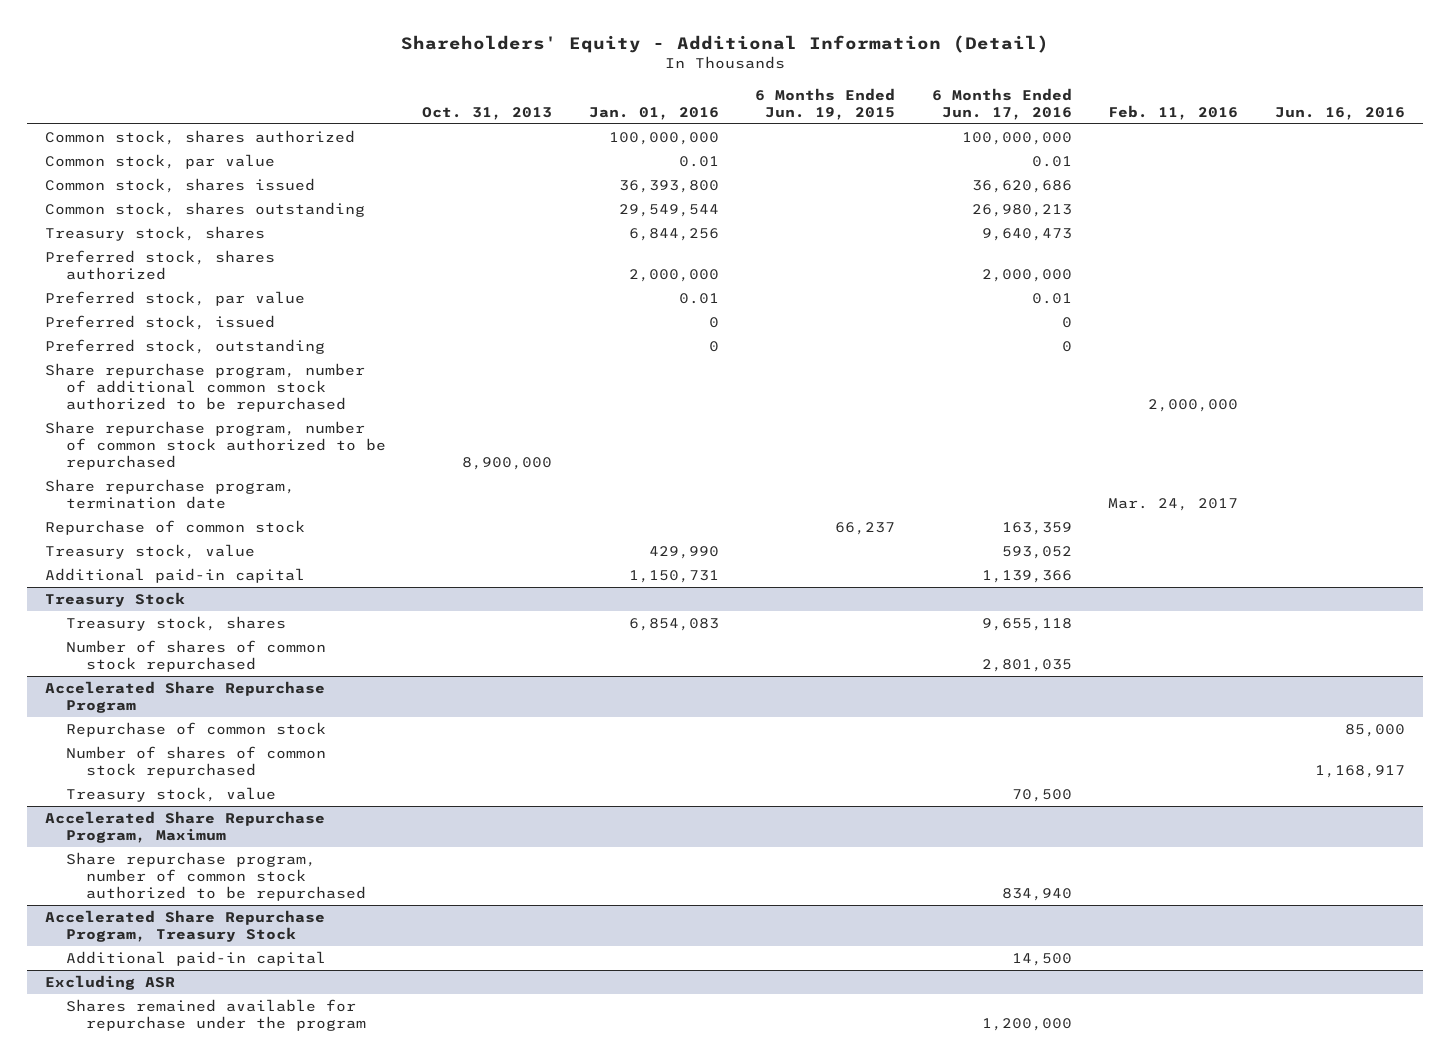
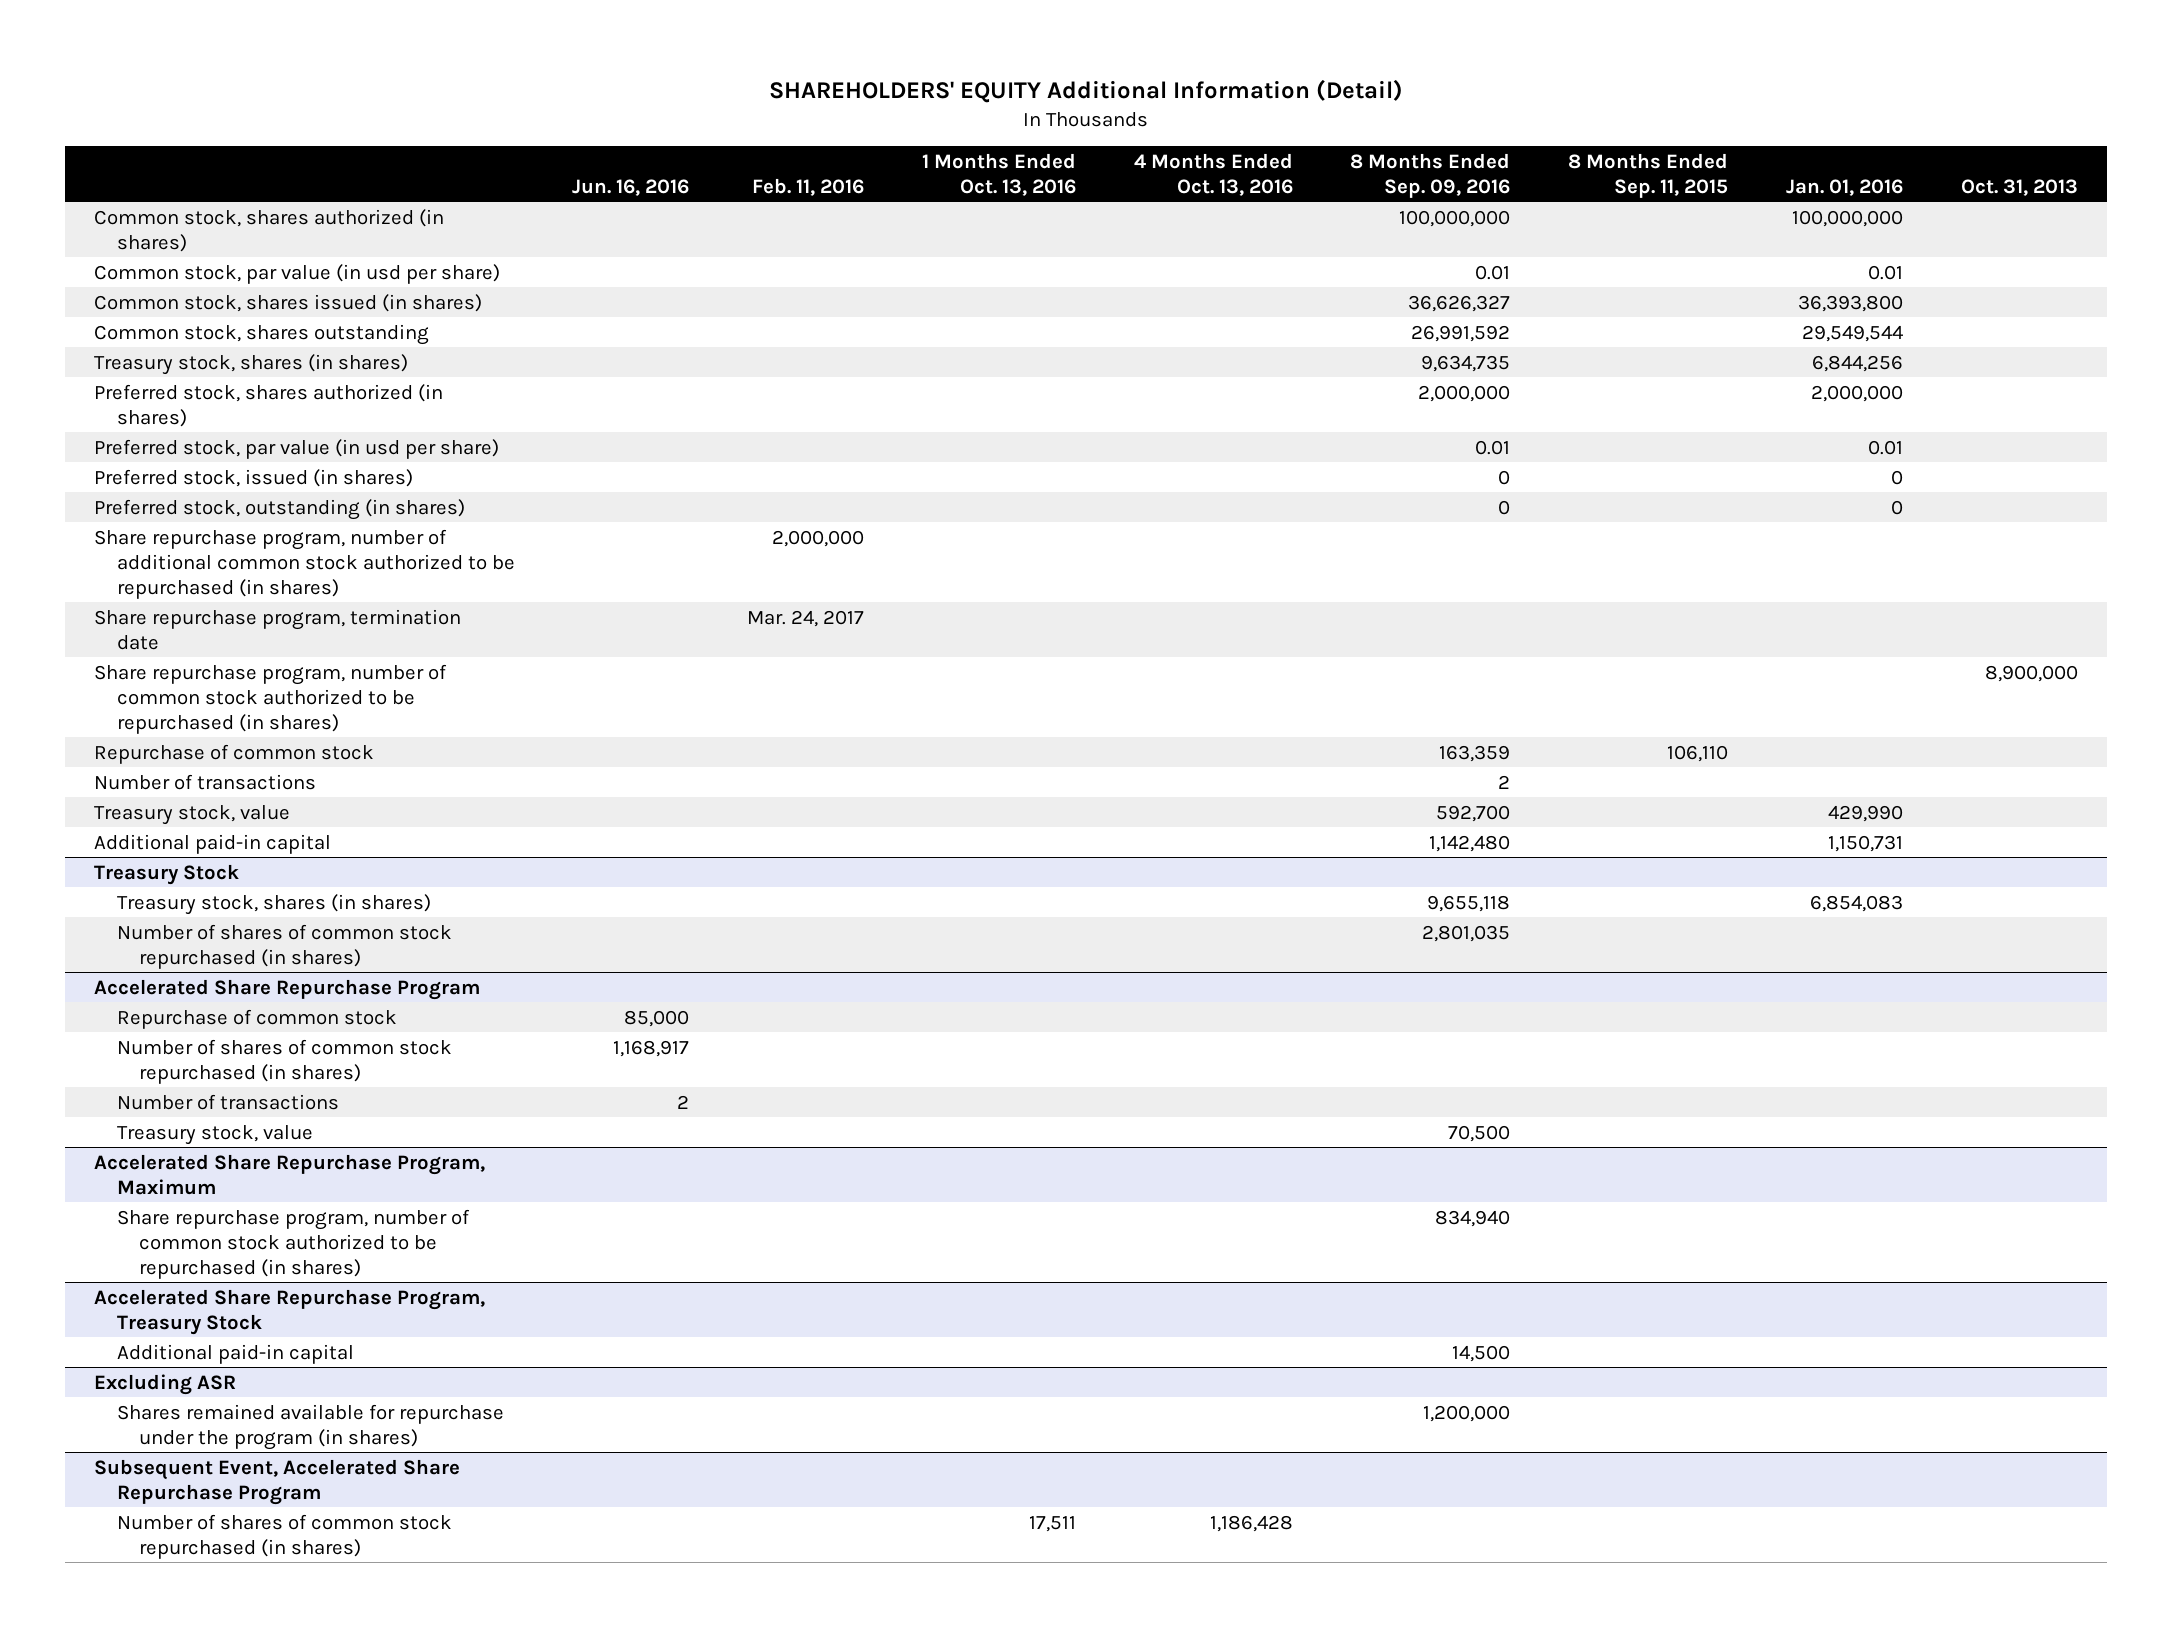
- Shareholders' Equity - Additional Information (Detail)
+ SHAREHOLDERS' EQUITY Additional Information (Detail)
- | Oct. 31, 2013 | Jan. 01, 2016 | 6 Months Ended Jun. 19, 2015 | 6 Months Ended Jun. 17, 2016 | Feb. 11, 2016 | Jun. 16, 2016
+ | Jun. 16, 2016 | Feb. 11, 2016 | 1 Months Ended Oct. 13, 2016 | 4 Months Ended Oct. 13, 2016 | 8 Months Ended Sep. 09, 2016 | 8 Months Ended Sep. 11, 2015 | Jan. 01, 2016 | Oct. 31, 2013
- Common stock, shares authorized | | 100,000,000 | | 100,000,000 | |
- Common stock, par value | | 0.01 | | 0.01 | |
- Common stock, shares issued | | 36,393,800 | | 36,620,686 | |
+ Common stock, shares authorized (in shares) | | | | | 100,000,000 | | 100,000,000 |
+ Common stock, par value (in usd per share) | | | | | 0.01 | | 0.01 |
+ Common stock, shares issued (in shares) | | | | | 36,626,327 | | 36,393,800 |
- Treasury stock, shares | | 6,844,256 | | 9,640,473 | |
- Preferred stock, shares authorized | | 2,000,000 | | 2,000,000 | |
- Preferred stock, par value | | 0.01 | | 0.01 | |
- Preferred stock, issued | | 0 | | 0 | |
- Preferred stock, outstanding | | 0 | | 0 | |
- Share repurchase program, number of additional common stock authorized to be repurchased | | | | | 2,000,000 |
- Share repurchase program, number of common stock authorized to be repurchased | 8,900,000 | | | | |
+ Treasury stock, shares (in shares) | | | | | 9,634,735 | | 6,844,256 |
+ Preferred stock, shares authorized (in shares) | | | | | 2,000,000 | | 2,000,000 |
+ Preferred stock, par value (in usd per share) | | | | | 0.01 | | 0.01 |
+ Preferred stock, issued (in shares) | | | | | 0 | | 0 |
+ Preferred stock, outstanding (in shares) | | | | | 0 | | 0 |
+ Share repurchase program, number of additional common stock authorized to be repurchased (in shares) | | 2,000,000 | | | | | |
+ Share repurchase program, number of common stock authorized to be repurchased (in shares) | | | | | | | | 8,900,000
+ Number of transactions | | | | | 2 | | |
@ Treasury Stock
- Treasury stock, shares | | 6,854,083 | | 9,655,118 | |
- Number of shares of common stock repurchased | | | | 2,801,035 | |
+ Treasury stock, shares (in shares) | | | | | 9,655,118 | | 6,854,083 |
+ Number of shares of common stock repurchased (in shares) | | | | | 2,801,035 | | |
@ Accelerated Share Repurchase Program
- Number of shares of common stock repurchased | | | | | | 1,168,917
+ Number of shares of common stock repurchased (in shares) | 1,168,917 | | | | | | |
+ Number of transactions | 2 | | | | | | |
@ Accelerated Share Repurchase Program, Maximum
- Share repurchase program, number of common stock authorized to be repurchased | | | | 834,940 | |
+ Share repurchase program, number of common stock authorized to be repurchased (in shares) | | | | | 834,940 | | |
@ Excluding ASR
- Shares remained available for repurchase under the program | | | | 1,200,000 | |
+ Shares remained available for repurchase under the program (in shares) | | | | | 1,200,000 | | |
+ Subsequent Event, Accelerated Share Repurchase Program
+ Number of shares of common stock repurchased (in shares) | | | 17,511 | 1,186,428 | | | |

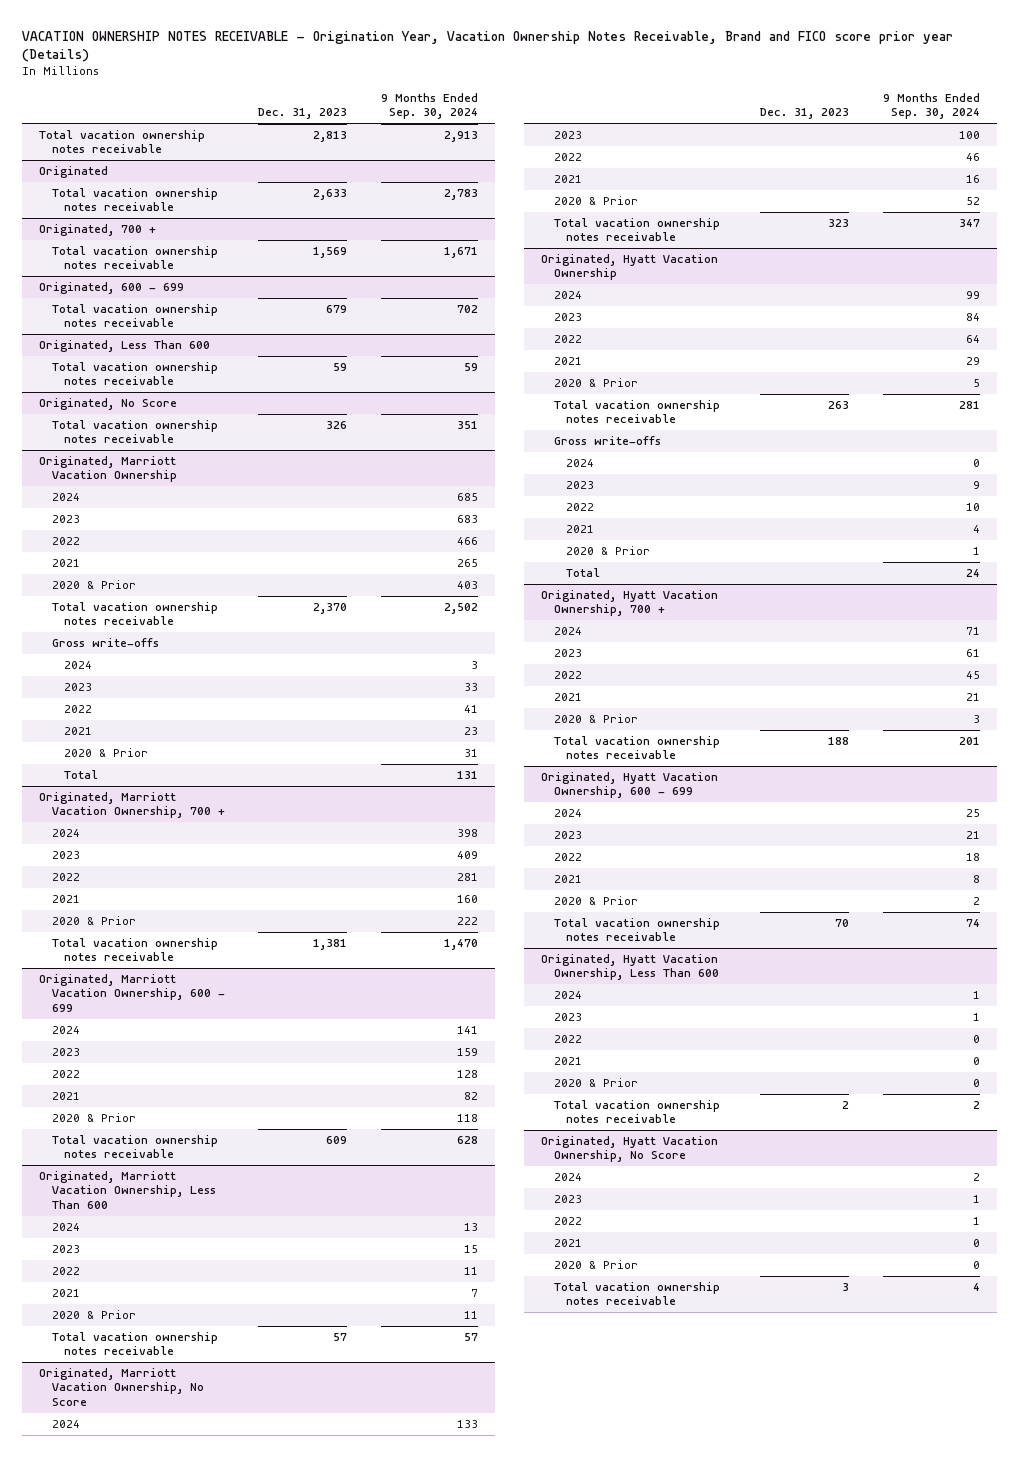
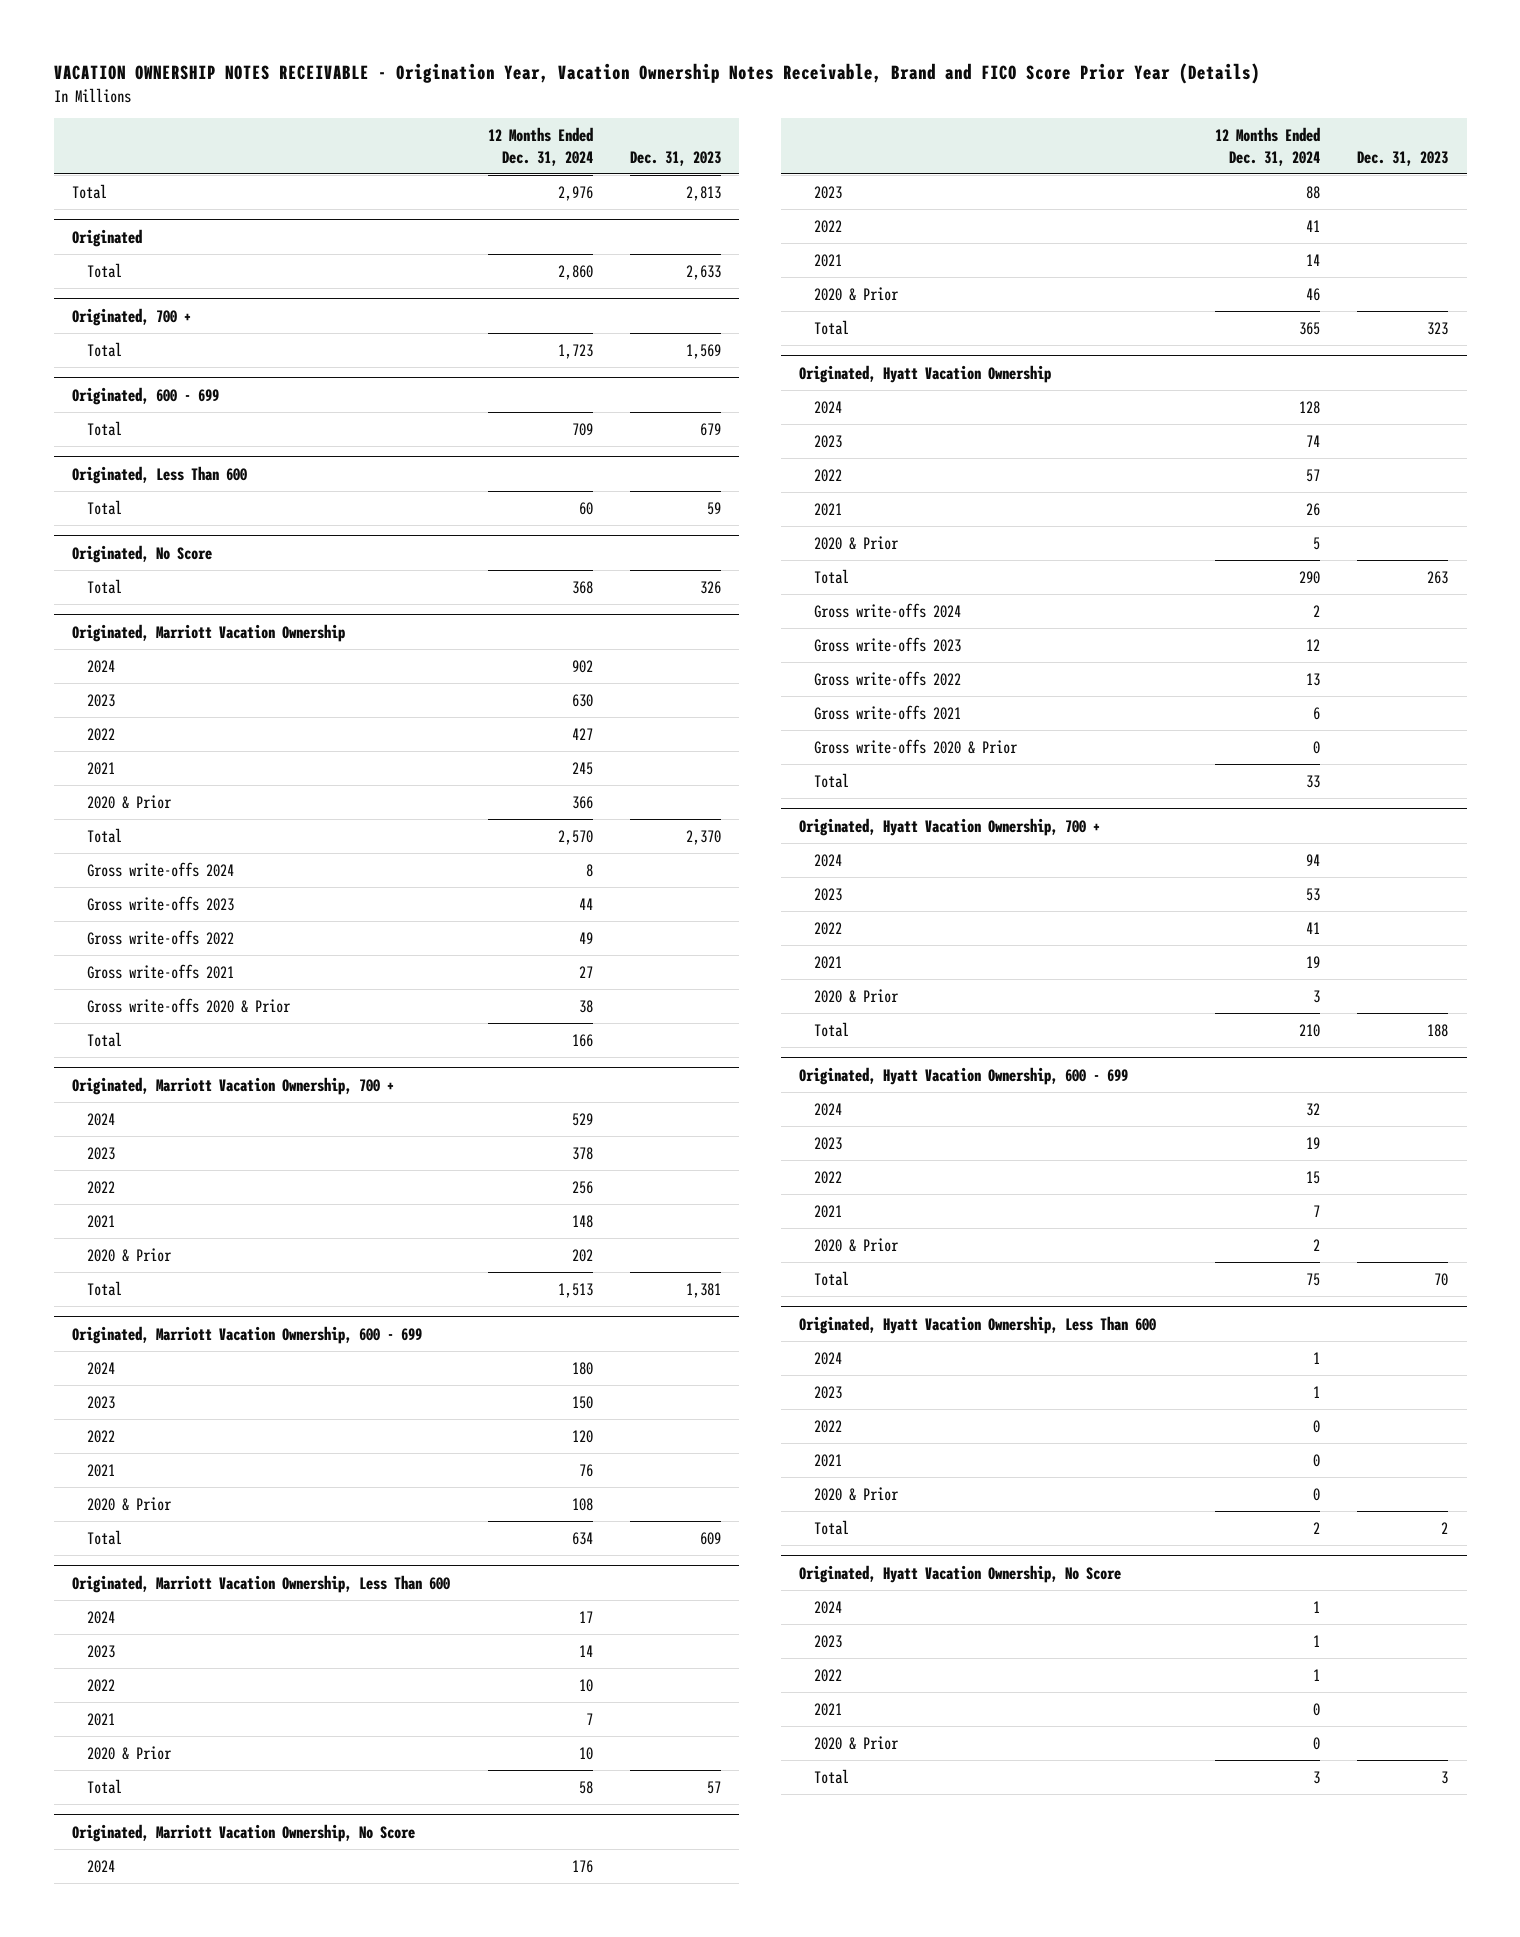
- VACATION OWNERSHIP NOTES RECEIVABLE - Origination Year, Vacation Ownership Notes Receivable, Brand and FICO score prior year (Details)
+ VACATION OWNERSHIP NOTES RECEIVABLE - Origination Year, Vacation Ownership Notes Receivable, Brand and FICO Score Prior Year (Details)
- | Dec. 31, 2023 | 9 Months Ended Sep. 30, 2024
+ | 12 Months Ended Dec. 31, 2024 | Dec. 31, 2023
- Total vacation ownership notes receivable | 2,813 | 2,913
+ Total | 2,976 | 2,813
@ Originated
- Total vacation ownership notes receivable | 2,633 | 2,783
+ Total | 2,860 | 2,633
@ Originated, 700 +
- Total vacation ownership notes receivable | 1,569 | 1,671
+ Total | 1,723 | 1,569
@ Originated, 600 - 699
- Total vacation ownership notes receivable | 679 | 702
+ Total | 709 | 679
@ Originated, Less Than 600
- Total vacation ownership notes receivable | 59 | 59
+ Total | 60 | 59
@ Originated, No Score
- Total vacation ownership notes receivable | 326 | 351
+ Total | 368 | 326
@ Originated, Marriott Vacation Ownership
- Total vacation ownership notes receivable | 2,370 | 2,502
- Gross write-offs
- 2024 | | 3
- 2023 | | 33
- 2022 | | 41
- 2021 | | 23
- 2020 & Prior | | 31
+ Total | 2,570 | 2,370
+ Gross write-offs 2024 | 8 |
+ Gross write-offs 2023 | 44 |
+ Gross write-offs 2022 | 49 |
+ Gross write-offs 2021 | 27 |
+ Gross write-offs 2020 & Prior | 38 |
@ Originated, Marriott Vacation Ownership, 700 +
- Total vacation ownership notes receivable | 1,381 | 1,470
+ Total | 1,513 | 1,381
@ Originated, Marriott Vacation Ownership, 600 - 699
- Total vacation ownership notes receivable | 609 | 628
+ Total | 634 | 609
@ Originated, Marriott Vacation Ownership, Less Than 600
- Total vacation ownership notes receivable | 57 | 57
+ Total | 58 | 57
@ Originated, Marriott Vacation Ownership, No Score
- Total vacation ownership notes receivable | 323 | 347
+ Total | 365 | 323
@ Originated, Hyatt Vacation Ownership
- Total vacation ownership notes receivable | 263 | 281
- Gross write-offs
- 2024 | | 0
- 2023 | | 9
- 2022 | | 10
- 2021 | | 4
- 2020 & Prior | | 1
+ Total | 290 | 263
+ Gross write-offs 2024 | 2 |
+ Gross write-offs 2023 | 12 |
+ Gross write-offs 2022 | 13 |
+ Gross write-offs 2021 | 6 |
+ Gross write-offs 2020 & Prior | 0 |
@ Originated, Hyatt Vacation Ownership, 700 +
- Total vacation ownership notes receivable | 188 | 201
+ Total | 210 | 188
@ Originated, Hyatt Vacation Ownership, 600 - 699
- Total vacation ownership notes receivable | 70 | 74
+ Total | 75 | 70
@ Originated, Hyatt Vacation Ownership, Less Than 600
- Total vacation ownership notes receivable | 2 | 2
+ Total | 2 | 2
@ Originated, Hyatt Vacation Ownership, No Score
- Total vacation ownership notes receivable | 3 | 4
+ Total | 3 | 3

